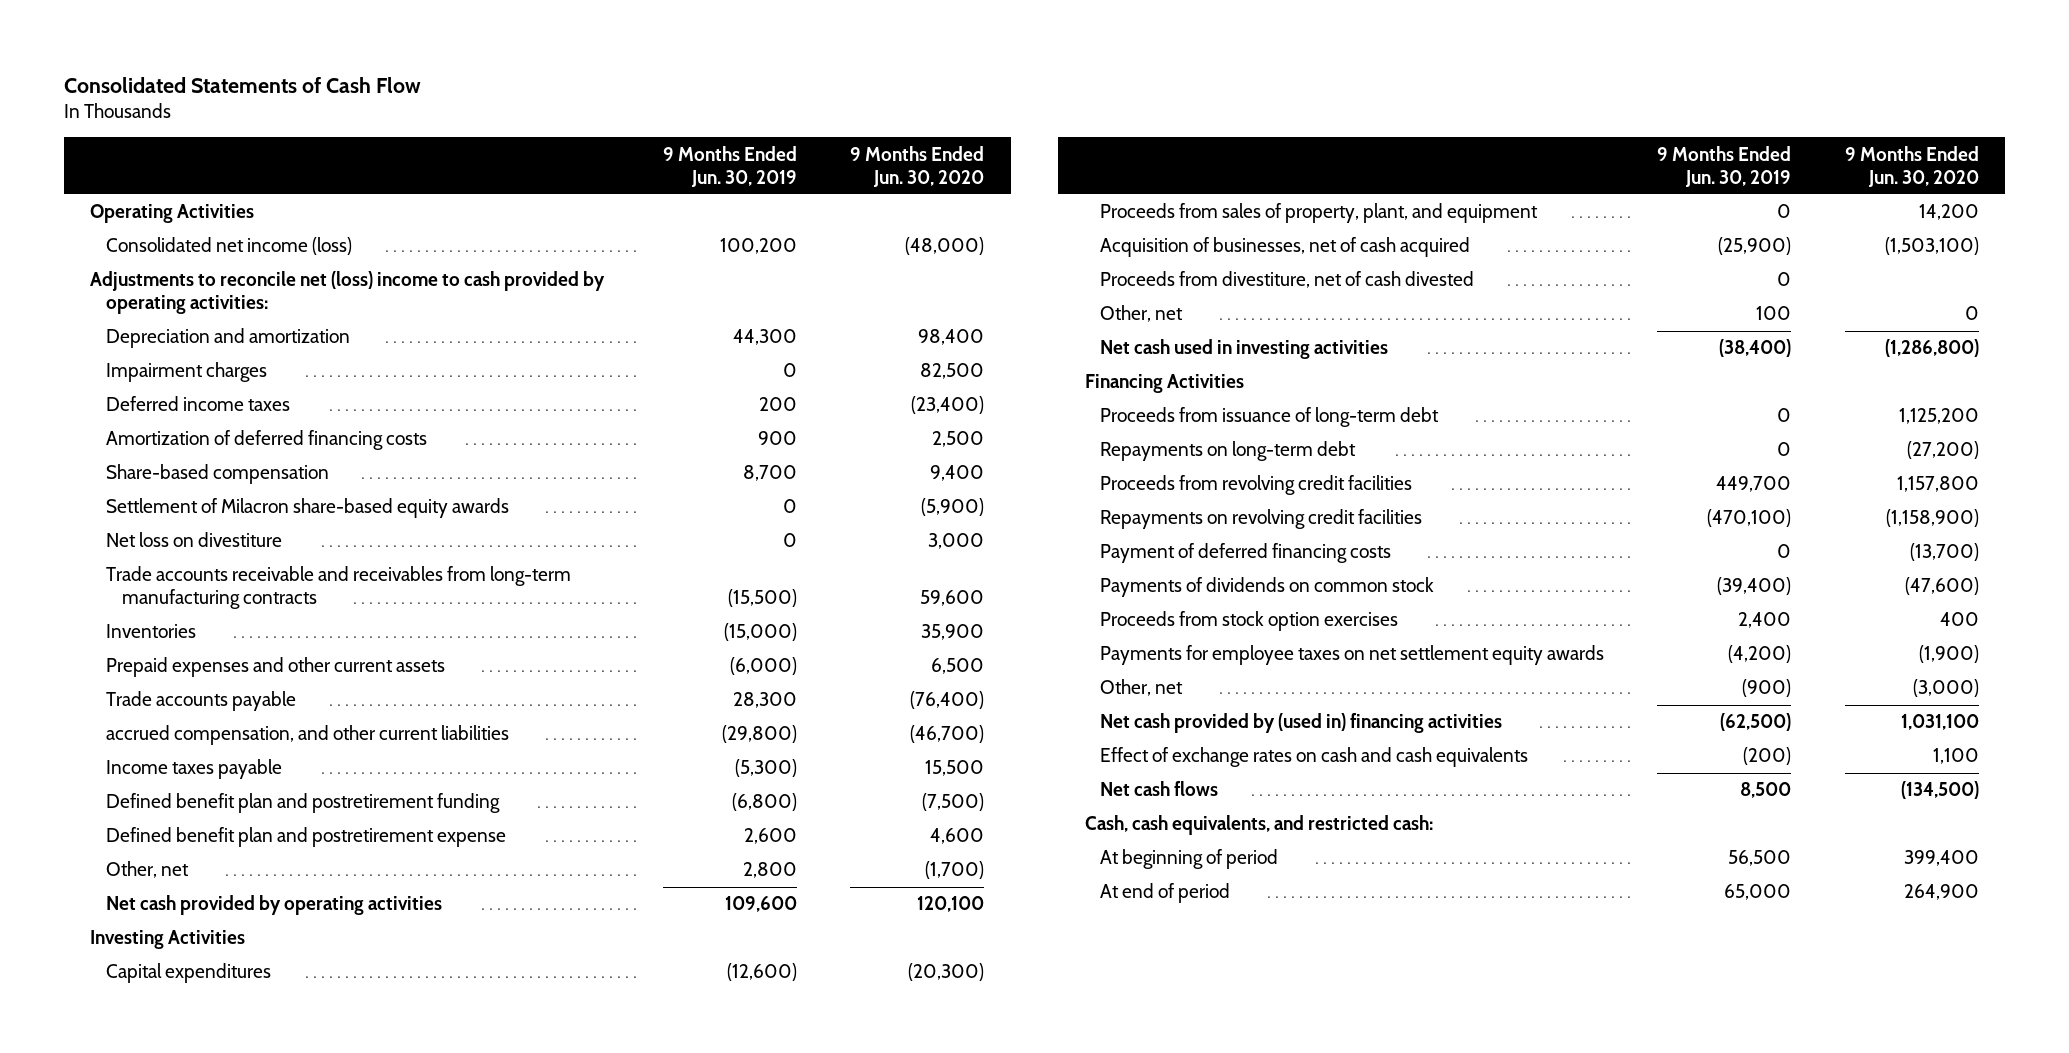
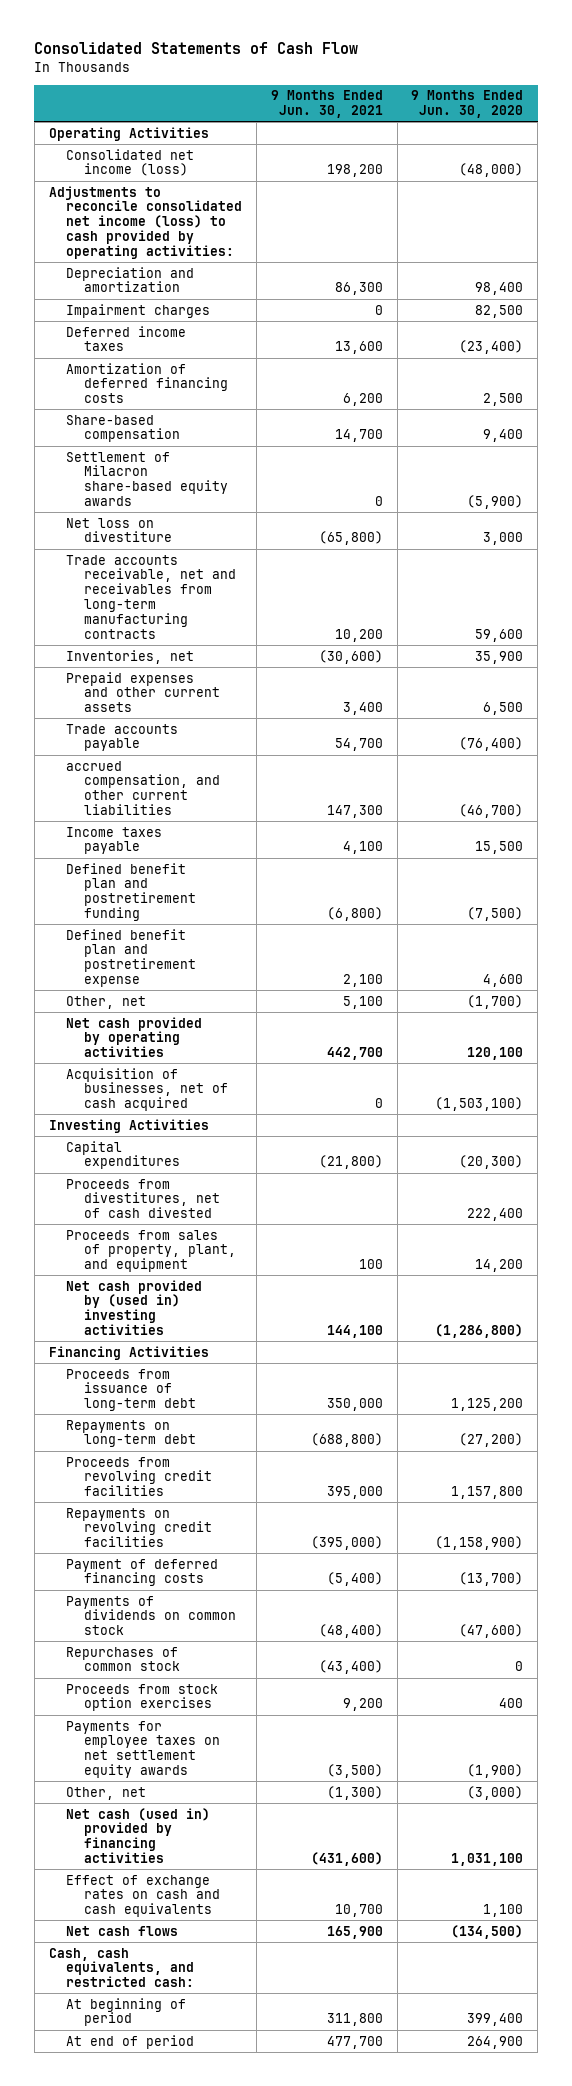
- | 9 Months Ended Jun. 30, 2019 | 9 Months Ended Jun. 30, 2020
+ | 9 Months Ended Jun. 30, 2021 | 9 Months Ended Jun. 30, 2020
- Adjustments to reconcile net (loss) income to cash provided by operating activities:
+ Adjustments to reconcile consolidated net income (loss) to cash provided by operating activities:
- Trade accounts receivable and receivables from long-term manufacturing contracts | (15,500) | 59,600
- Inventories | (15,000) | 35,900
+ Trade accounts receivable, net and receivables from long-term manufacturing contracts | 10,200 | 59,600
+ Inventories, net | (30,600) | 35,900
moved up: Acquisition of businesses, net of cash acquired | 0 | (1,503,100)
+ Proceeds from divestitures, net of cash divested | | 222,400
- Proceeds from divestiture, net of cash divested | 0 |
- Other, net | 100 | 0
- Net cash used in investing activities | (38,400) | (1,286,800)
+ Net cash provided by (used in) investing activities | 144,100 | (1,286,800)
+ Repurchases of common stock | (43,400) | 0
- Net cash provided by (used in) financing activities | (62,500) | 1,031,100
+ Net cash (used in) provided by financing activities | (431,600) | 1,031,100

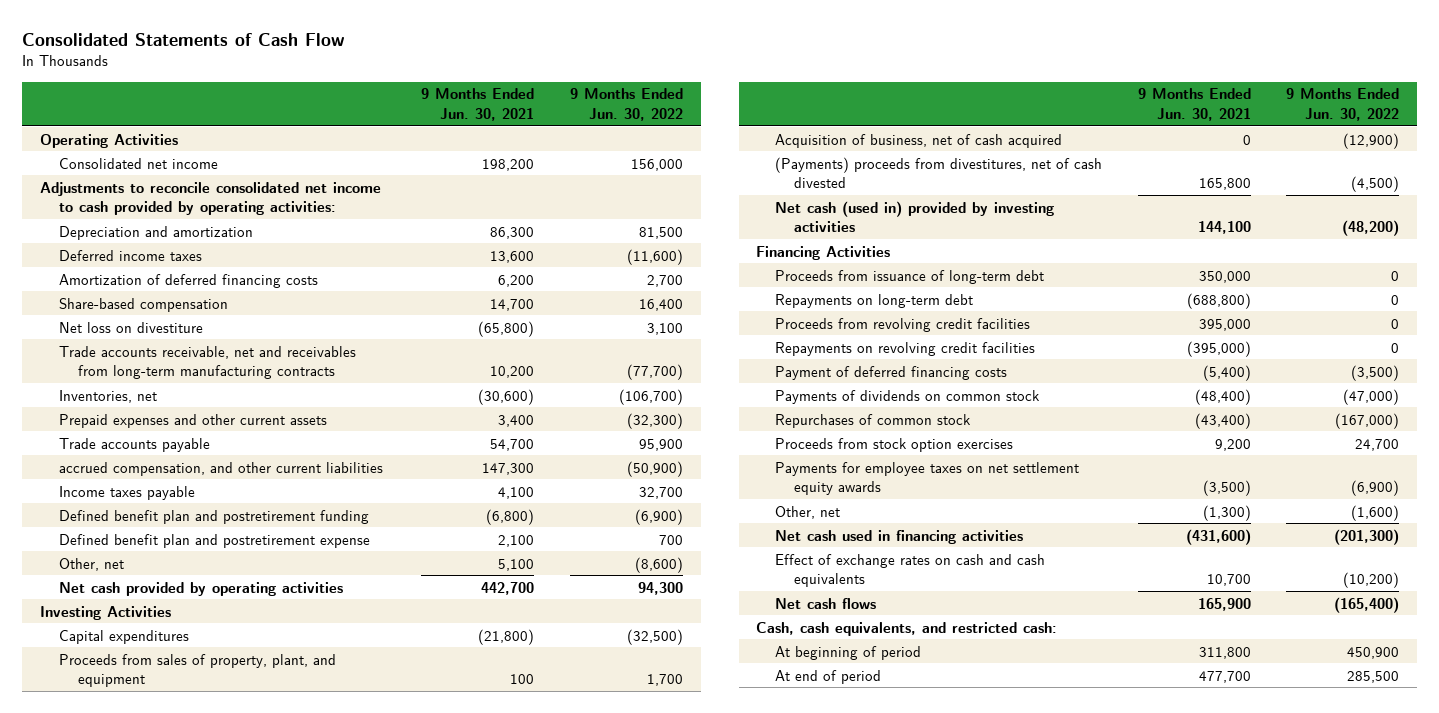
- | 9 Months Ended Jun. 30, 2021 | 9 Months Ended Jun. 30, 2020
+ | 9 Months Ended Jun. 30, 2021 | 9 Months Ended Jun. 30, 2022
- Consolidated net income (loss) | 198,200 | (48,000)
- Adjustments to reconcile consolidated net income (loss) to cash provided by operating activities:
+ Consolidated net income | 198,200 | 156,000
+ Adjustments to reconcile consolidated net income to cash provided by operating activities:
- Impairment charges | 0 | 82,500
- Settlement of Milacron share-based equity awards | 0 | (5,900)
- Acquisition of businesses, net of cash acquired | 0 | (1,503,100)
- Proceeds from divestitures, net of cash divested | | 222,400
- Net cash provided by (used in) investing activities | 144,100 | (1,286,800)
+ Acquisition of business, net of cash acquired | 0 | (12,900)
+ (Payments) proceeds from divestitures, net of cash divested | 165,800 | (4,500)
+ Net cash (used in) provided by investing activities | 144,100 | (48,200)
- Net cash (used in) provided by financing activities | (431,600) | 1,031,100
+ Net cash used in financing activities | (431,600) | (201,300)

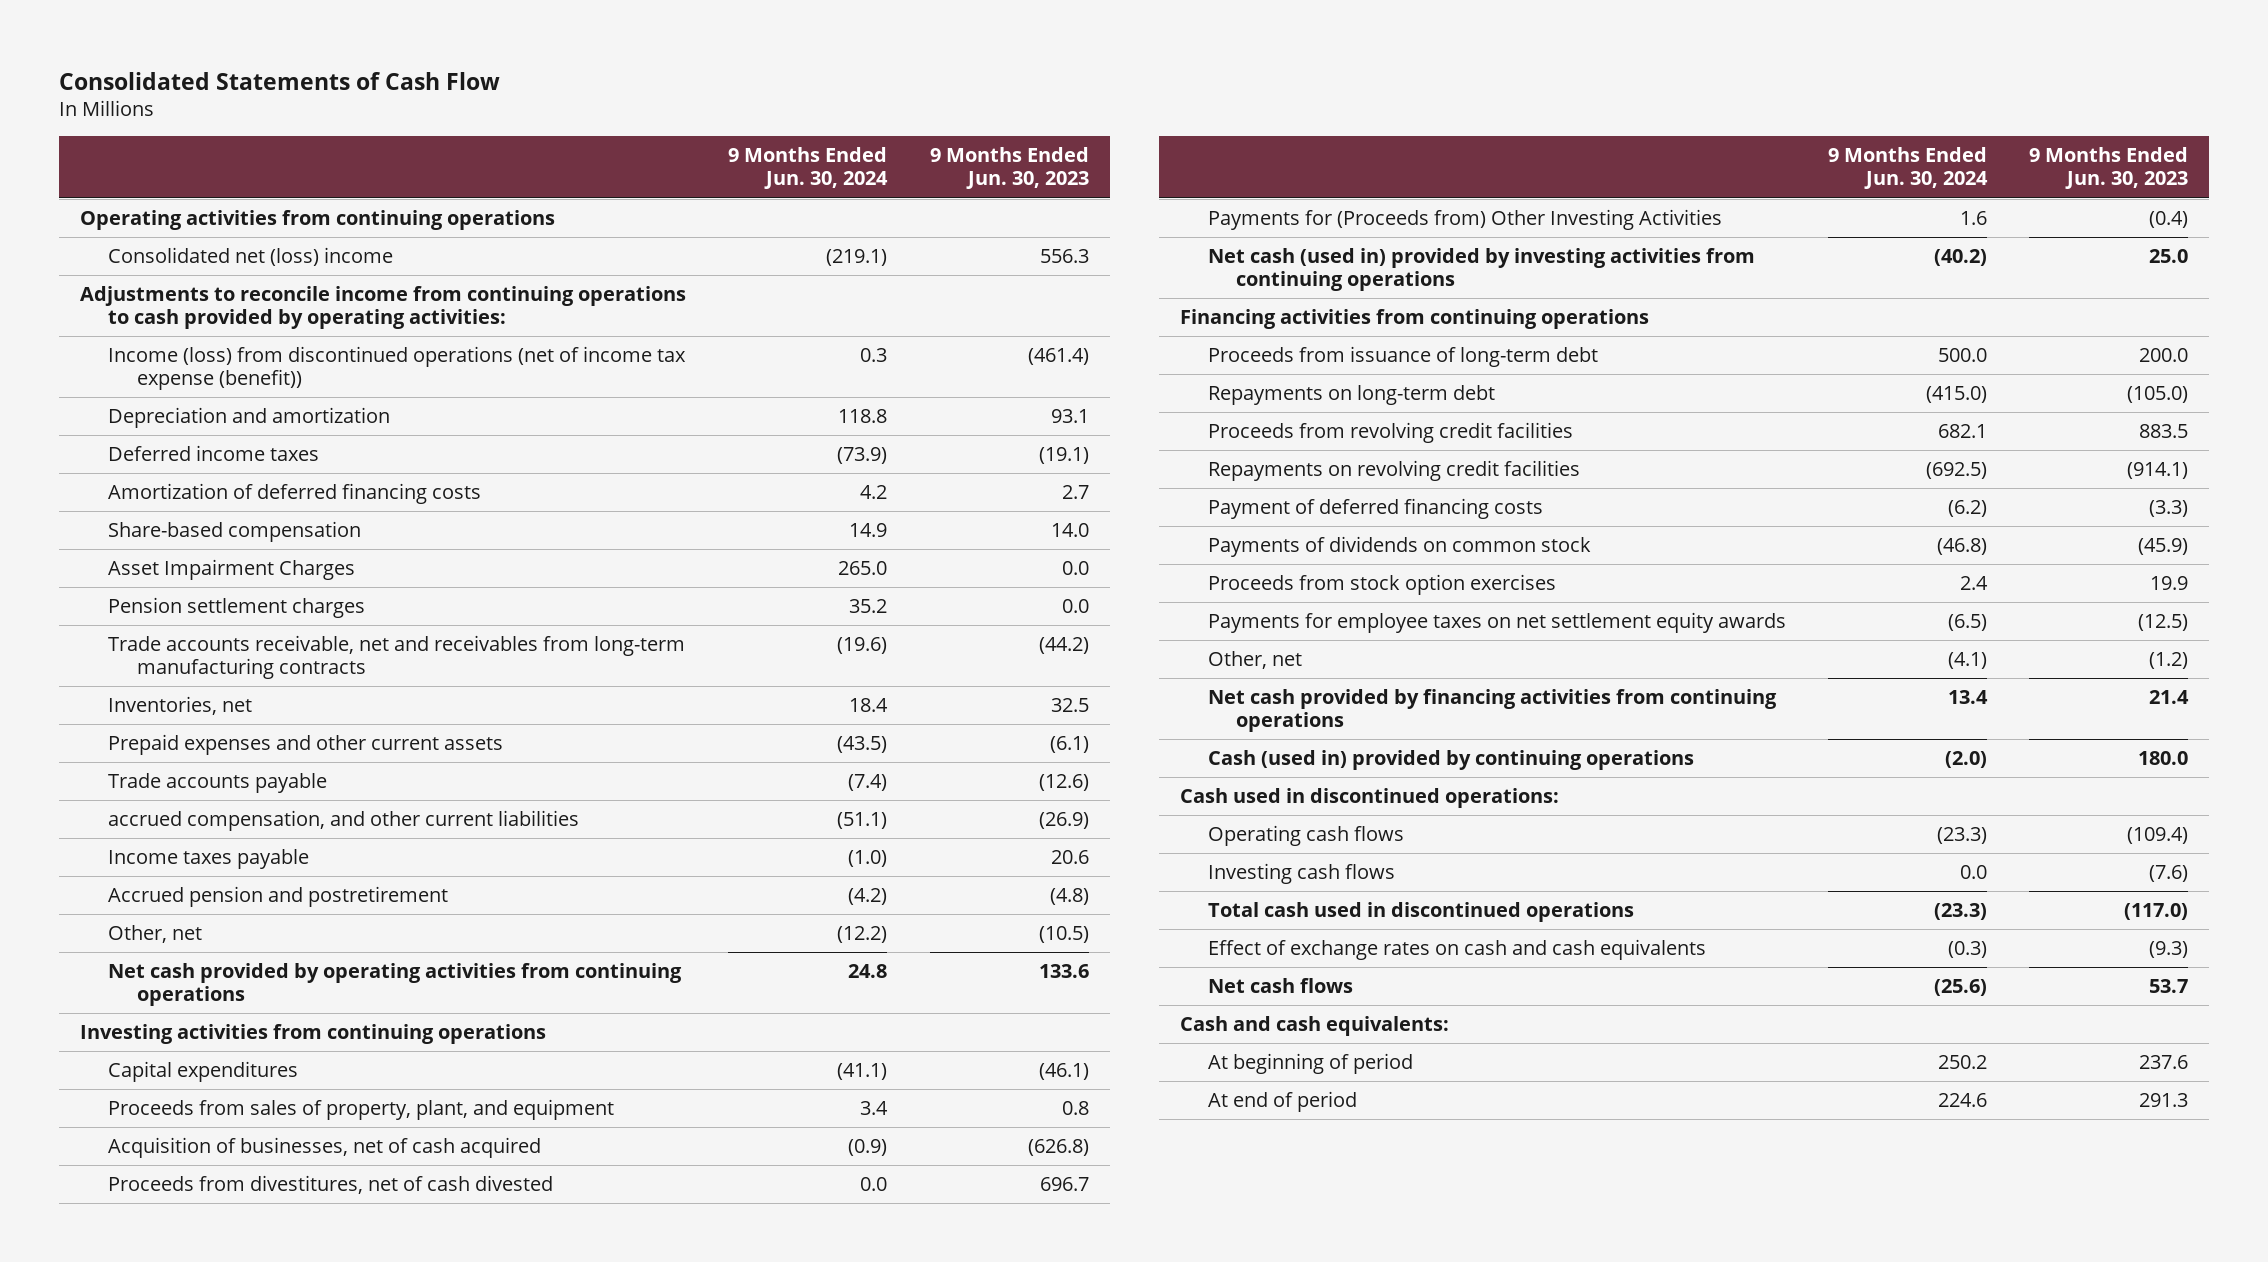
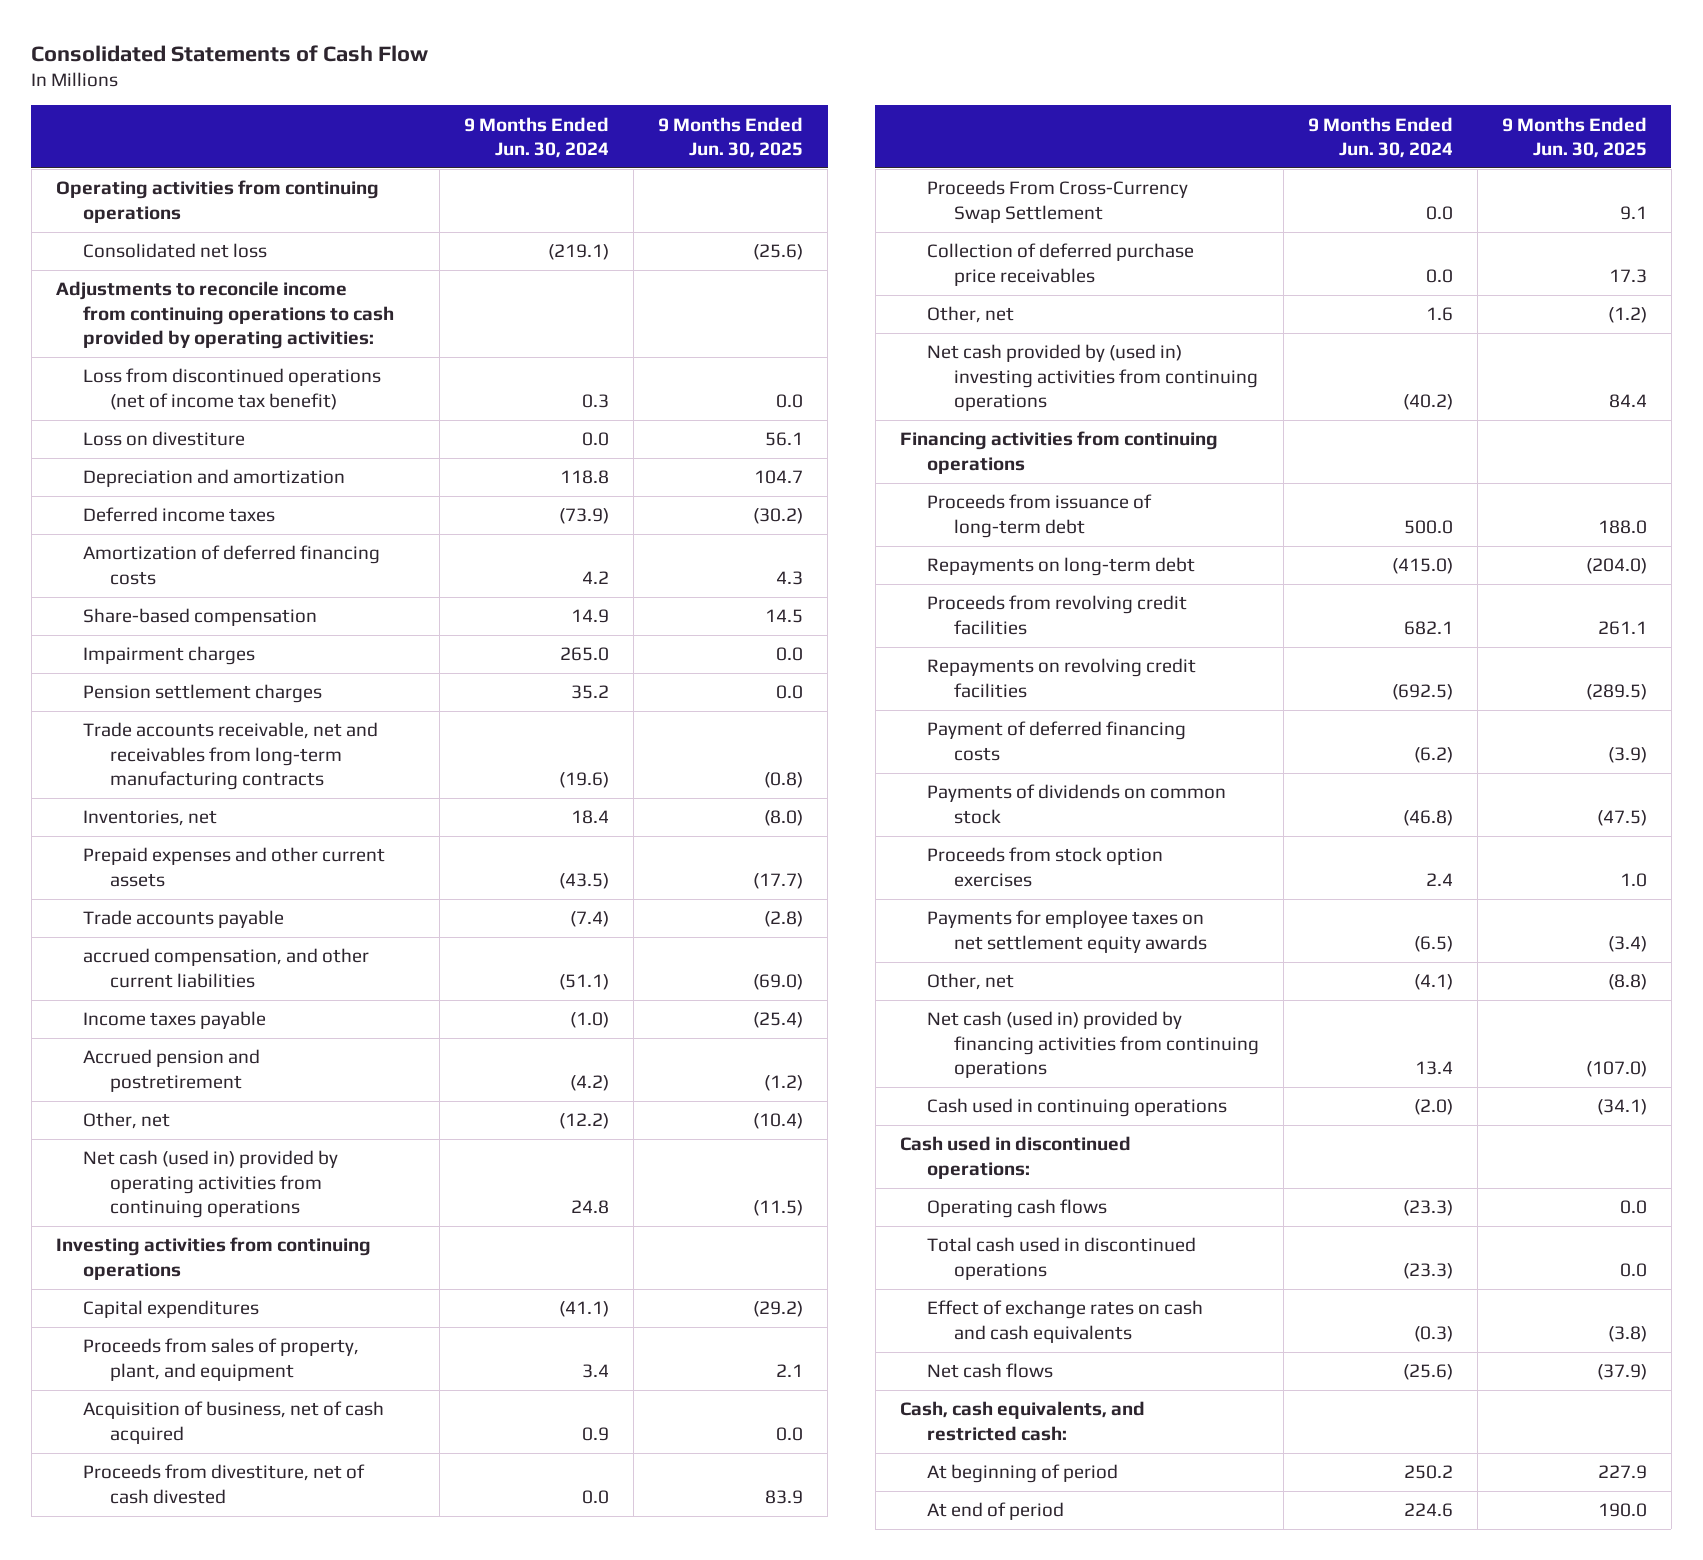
- | 9 Months Ended Jun. 30, 2024 | 9 Months Ended Jun. 30, 2023
+ | 9 Months Ended Jun. 30, 2024 | 9 Months Ended Jun. 30, 2025
- Consolidated net (loss) income | (219.1) | 556.3
+ Consolidated net loss | (219.1) | (25.6)
- Income (loss) from discontinued operations (net of income tax expense (benefit)) | 0.3 | (461.4)
+ Loss from discontinued operations (net of income tax benefit) | 0.3 | 0.0
+ Loss on divestiture | 0.0 | 56.1
- Asset Impairment Charges | 265.0 | 0.0
+ Impairment charges | 265.0 | 0.0
- Net cash provided by operating activities from continuing operations | 24.8 | 133.6
+ Net cash (used in) provided by operating activities from continuing operations | 24.8 | (11.5)
- Acquisition of businesses, net of cash acquired | (0.9) | (626.8)
- Proceeds from divestitures, net of cash divested | 0.0 | 696.7
- Payments for (Proceeds from) Other Investing Activities | 1.6 | (0.4)
- Net cash (used in) provided by investing activities from continuing operations | (40.2) | 25.0
+ Acquisition of business, net of cash acquired | 0.9 | 0.0
+ Proceeds from divestiture, net of cash divested | 0.0 | 83.9
+ Proceeds From Cross-Currency Swap Settlement | 0.0 | 9.1
+ Collection of deferred purchase price receivables | 0.0 | 17.3
+ Other, net | 1.6 | (1.2)
+ Net cash provided by (used in) investing activities from continuing operations | (40.2) | 84.4
- Net cash provided by financing activities from continuing operations | 13.4 | 21.4
- Cash (used in) provided by continuing operations | (2.0) | 180.0
+ Net cash (used in) provided by financing activities from continuing operations | 13.4 | (107.0)
+ Cash used in continuing operations | (2.0) | (34.1)
- Investing cash flows | 0.0 | (7.6)
- Cash and cash equivalents:
+ Cash, cash equivalents, and restricted cash:

